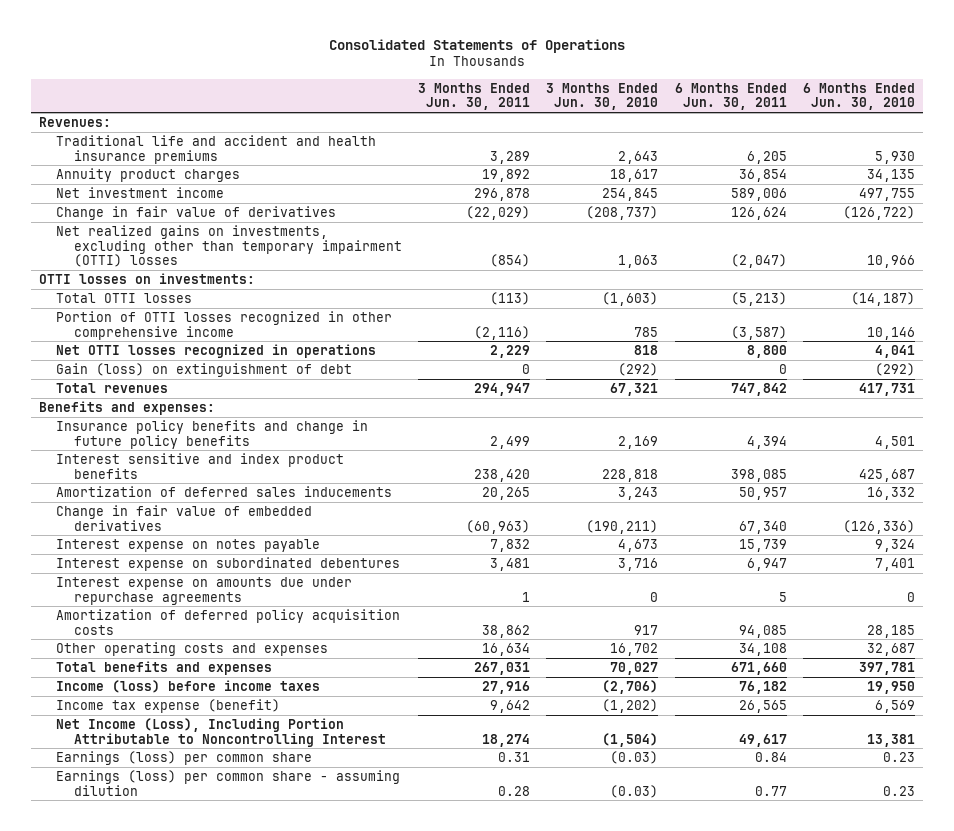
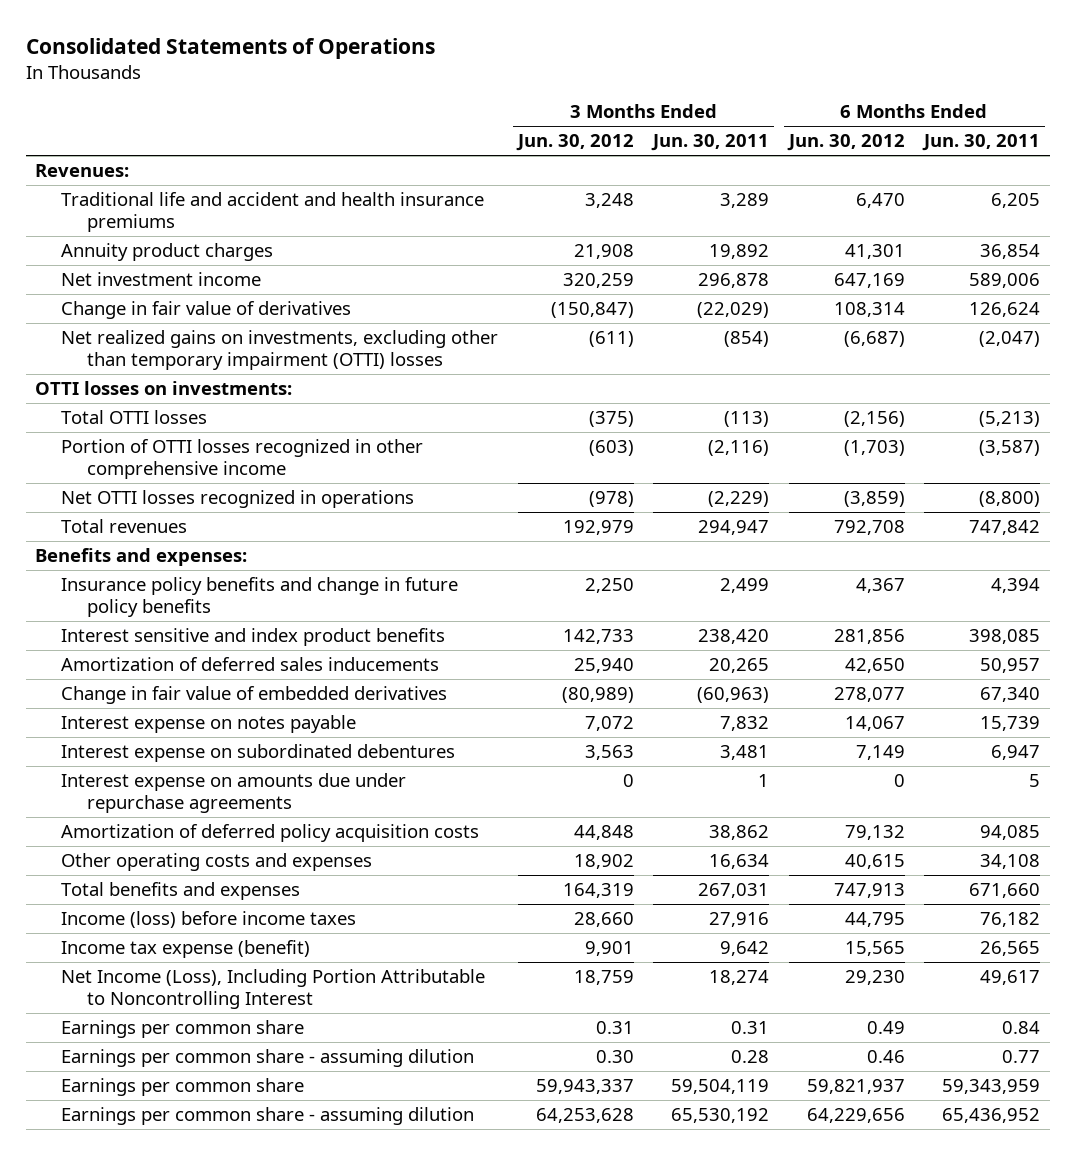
- | 3 Months Ended Jun. 30, 2011 | 3 Months Ended Jun. 30, 2010 | 6 Months Ended Jun. 30, 2011 | 6 Months Ended Jun. 30, 2010
+ | 3 Months Ended Jun. 30, 2012 | 3 Months Ended Jun. 30, 2011 | 6 Months Ended Jun. 30, 2012 | 6 Months Ended Jun. 30, 2011
- Net OTTI losses recognized in operations | 2,229 | 818 | 8,800 | 4,041
- Gain (loss) on extinguishment of debt | 0 | (292) | 0 | (292)
+ Net OTTI losses recognized in operations | (978) | (2,229) | (3,859) | (8,800)
- Earnings (loss) per common share | 0.31 | (0.03) | 0.84 | 0.23
- Earnings (loss) per common share - assuming dilution | 0.28 | (0.03) | 0.77 | 0.23
+ Earnings per common share | 0.31 | 0.31 | 0.49 | 0.84
+ Earnings per common share - assuming dilution | 0.30 | 0.28 | 0.46 | 0.77
+ Earnings per common share | 59,943,337 | 59,504,119 | 59,821,937 | 59,343,959
+ Earnings per common share - assuming dilution | 64,253,628 | 65,530,192 | 64,229,656 | 65,436,952

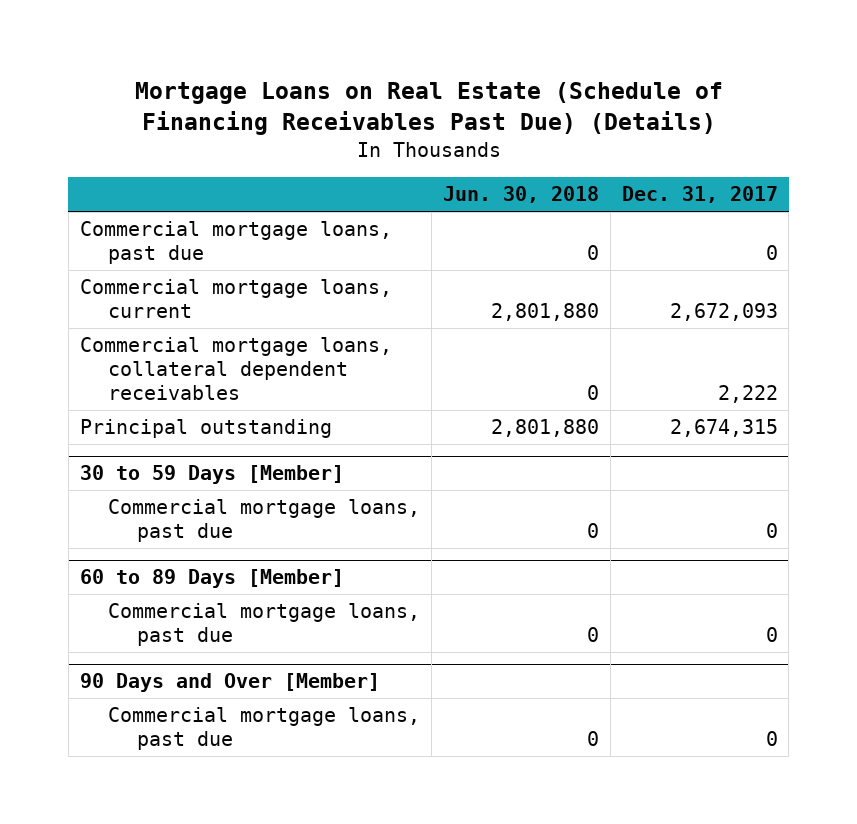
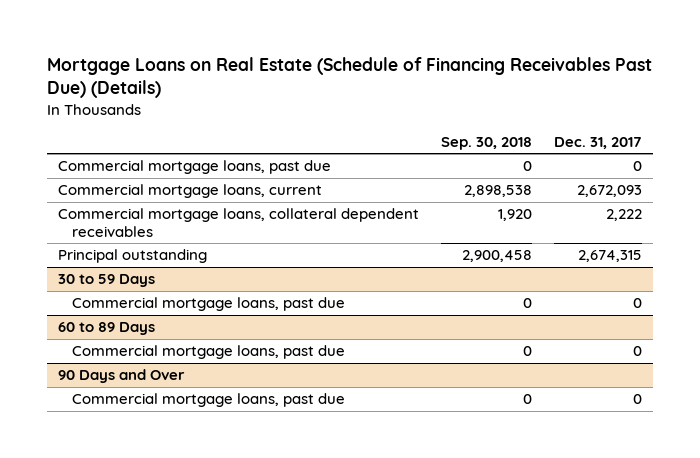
- | Jun. 30, 2018 | Dec. 31, 2017
+ | Sep. 30, 2018 | Dec. 31, 2017
- 30 to 59 Days [Member]
+ 30 to 59 Days
- 60 to 89 Days [Member]
+ 60 to 89 Days
- 90 Days and Over [Member]
+ 90 Days and Over

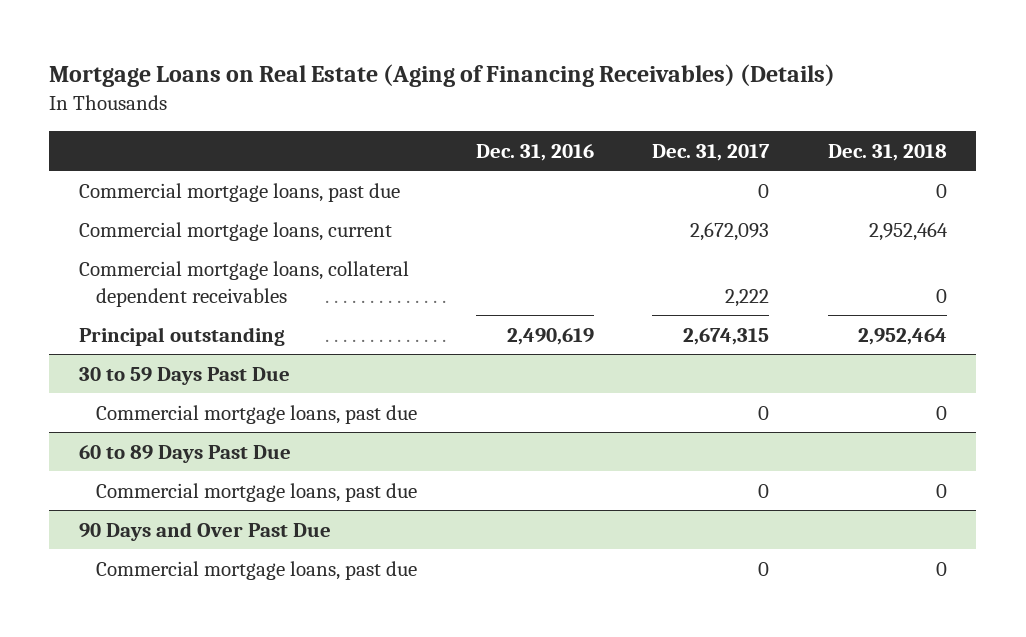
- Mortgage Loans on Real Estate (Schedule of Financing Receivables Past Due) (Details)
+ Mortgage Loans on Real Estate (Aging of Financing Receivables) (Details)
- | Sep. 30, 2018 | Dec. 31, 2017
+ | Dec. 31, 2016 | Dec. 31, 2017 | Dec. 31, 2018
- 30 to 59 Days
+ 30 to 59 Days Past Due
- 60 to 89 Days
+ 60 to 89 Days Past Due
- 90 Days and Over
+ 90 Days and Over Past Due

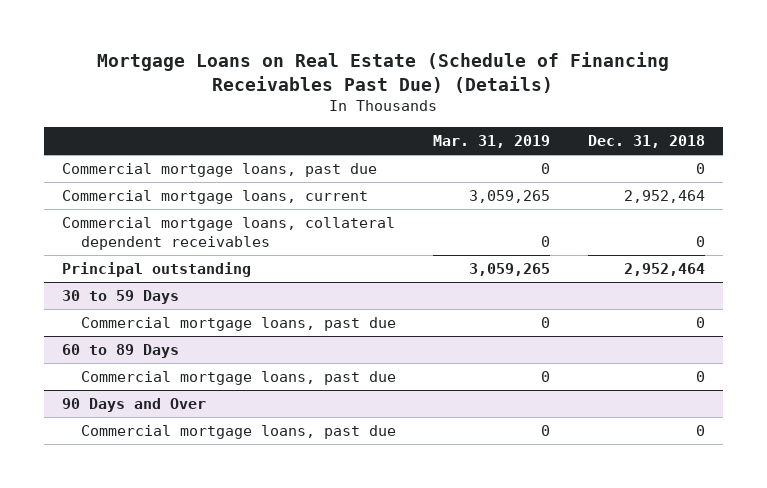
- Mortgage Loans on Real Estate (Aging of Financing Receivables) (Details)
+ Mortgage Loans on Real Estate (Schedule of Financing Receivables Past Due) (Details)
- | Dec. 31, 2016 | Dec. 31, 2017 | Dec. 31, 2018
+ | Mar. 31, 2019 | Dec. 31, 2018
- 30 to 59 Days Past Due
+ 30 to 59 Days
- 60 to 89 Days Past Due
+ 60 to 89 Days
- 90 Days and Over Past Due
+ 90 Days and Over

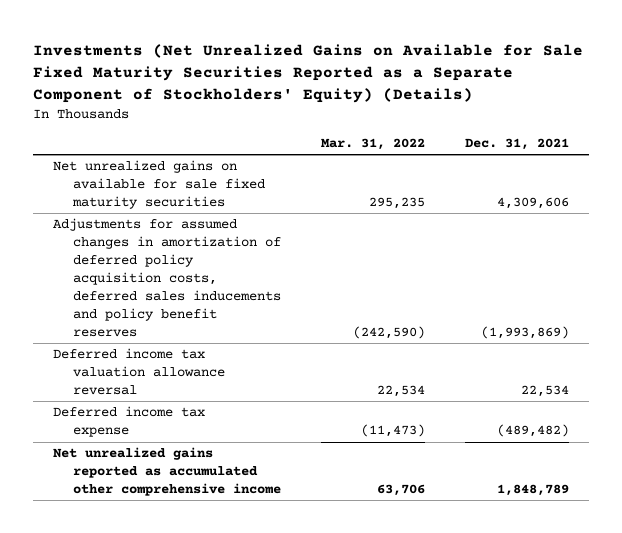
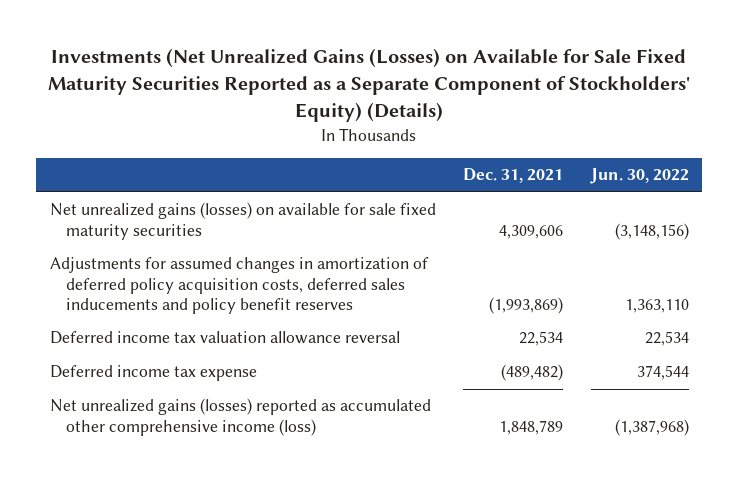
- Investments (Net Unrealized Gains on Available for Sale Fixed Maturity Securities Reported as a Separate Component of Stockholders' Equity) (Details)
+ Investments (Net Unrealized Gains (Losses) on Available for Sale Fixed Maturity Securities Reported as a Separate Component of Stockholders' Equity) (Details)
- | Mar. 31, 2022 | Dec. 31, 2021
+ | Dec. 31, 2021 | Jun. 30, 2022
- Net unrealized gains on available for sale fixed maturity securities | 295,235 | 4,309,606
+ Net unrealized gains (losses) on available for sale fixed maturity securities | 4,309,606 | (3,148,156)
- Net unrealized gains reported as accumulated other comprehensive income | 63,706 | 1,848,789
+ Net unrealized gains (losses) reported as accumulated other comprehensive income (loss) | 1,848,789 | (1,387,968)

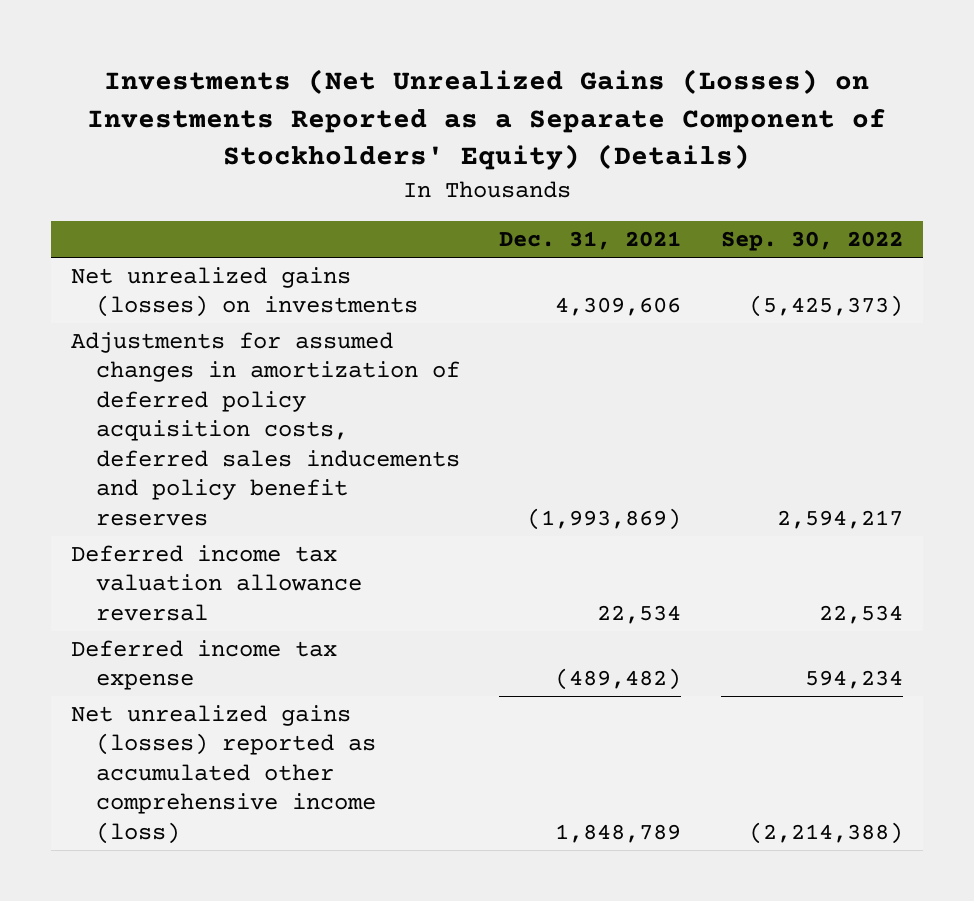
- Investments (Net Unrealized Gains (Losses) on Available for Sale Fixed Maturity Securities Reported as a Separate Component of Stockholders' Equity) (Details)
+ Investments (Net Unrealized Gains (Losses) on Investments Reported as a Separate Component of Stockholders' Equity) (Details)
- | Dec. 31, 2021 | Jun. 30, 2022
+ | Dec. 31, 2021 | Sep. 30, 2022
- Net unrealized gains (losses) on available for sale fixed maturity securities | 4,309,606 | (3,148,156)
+ Net unrealized gains (losses) on investments | 4,309,606 | (5,425,373)

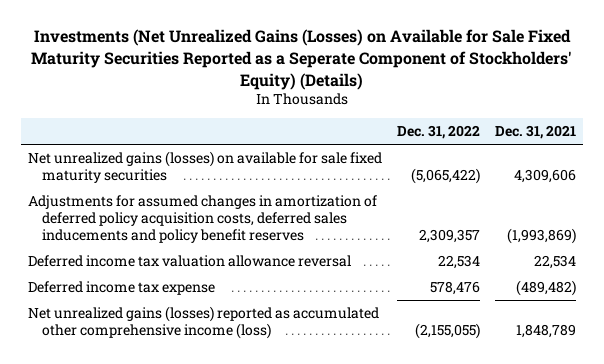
- Investments (Net Unrealized Gains (Losses) on Investments Reported as a Separate Component of Stockholders' Equity) (Details)
+ Investments (Net Unrealized Gains (Losses) on Available for Sale Fixed Maturity Securities Reported as a Seperate Component of Stockholders' Equity) (Details)
- | Dec. 31, 2021 | Sep. 30, 2022
+ | Dec. 31, 2022 | Dec. 31, 2021
- Net unrealized gains (losses) on investments | 4,309,606 | (5,425,373)
+ Net unrealized gains (losses) on available for sale fixed maturity securities | (5,065,422) | 4,309,606

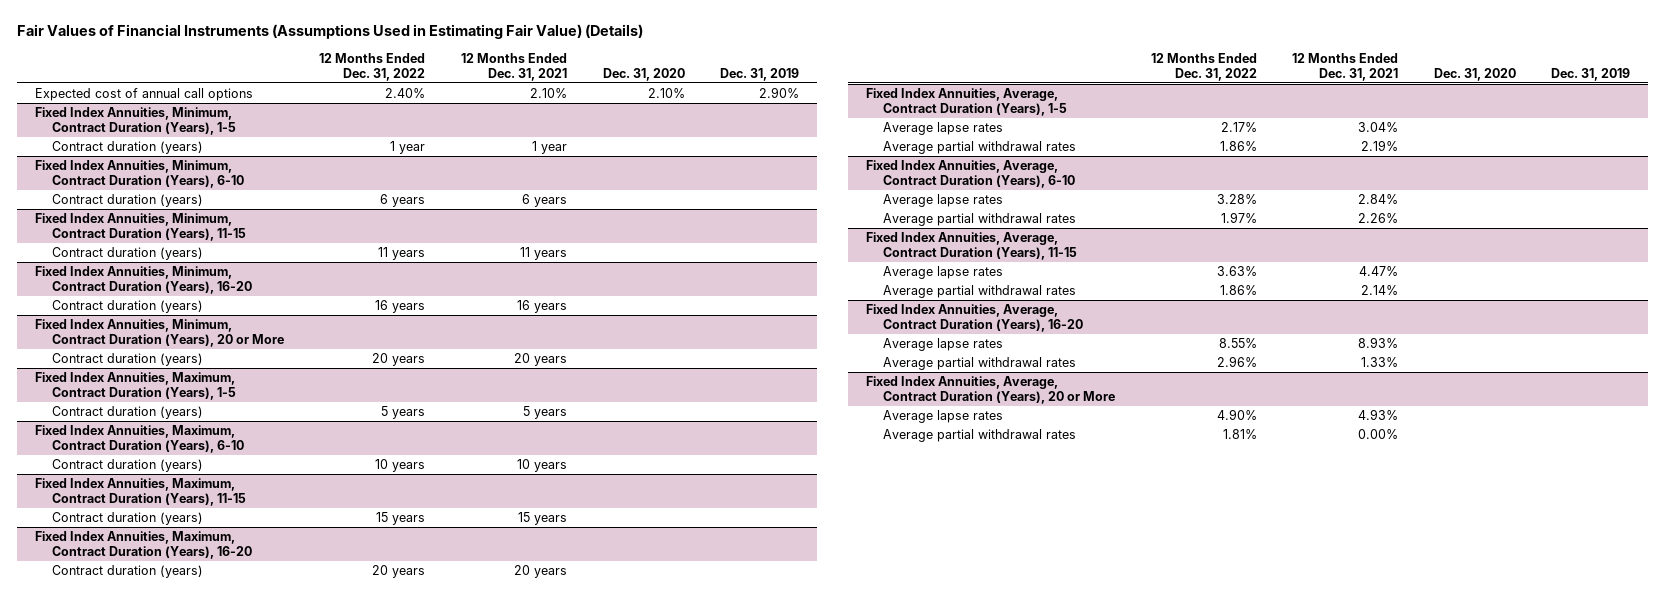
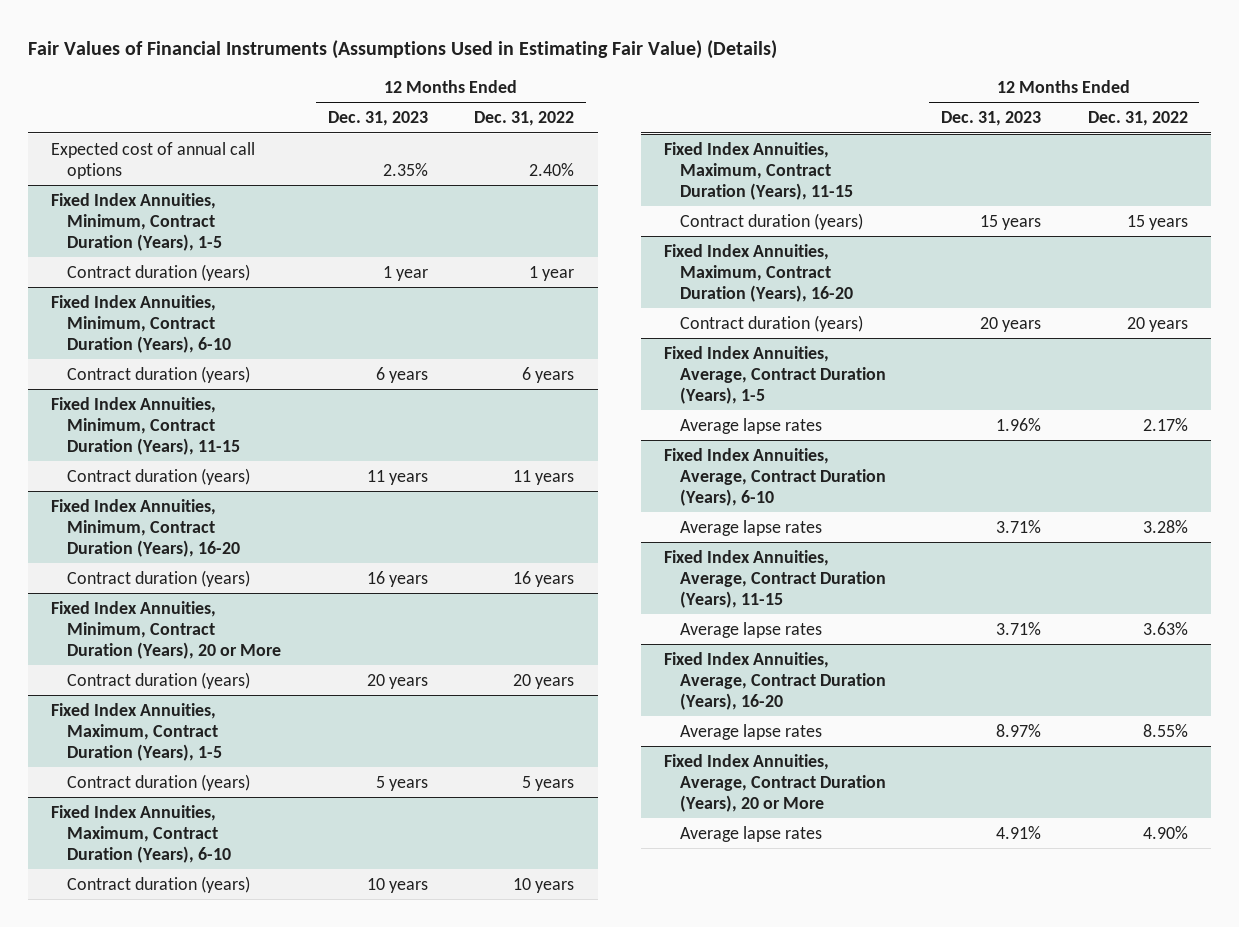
- | 12 Months Ended Dec. 31, 2022 | 12 Months Ended Dec. 31, 2021 | Dec. 31, 2020 | Dec. 31, 2019
+ | 12 Months Ended Dec. 31, 2023 | 12 Months Ended Dec. 31, 2022
@ Fixed Index Annuities, Average, Contract Duration (Years), 1-5
- Average partial withdrawal rates | 1.86% | 2.19% | |
@ Fixed Index Annuities, Average, Contract Duration (Years), 6-10
- Average partial withdrawal rates | 1.97% | 2.26% | |
@ Fixed Index Annuities, Average, Contract Duration (Years), 11-15
- Average partial withdrawal rates | 1.86% | 2.14% | |
@ Fixed Index Annuities, Average, Contract Duration (Years), 16-20
- Average partial withdrawal rates | 2.96% | 1.33% | |
@ Fixed Index Annuities, Average, Contract Duration (Years), 20 or More
- Average partial withdrawal rates | 1.81% | 0.00% | |

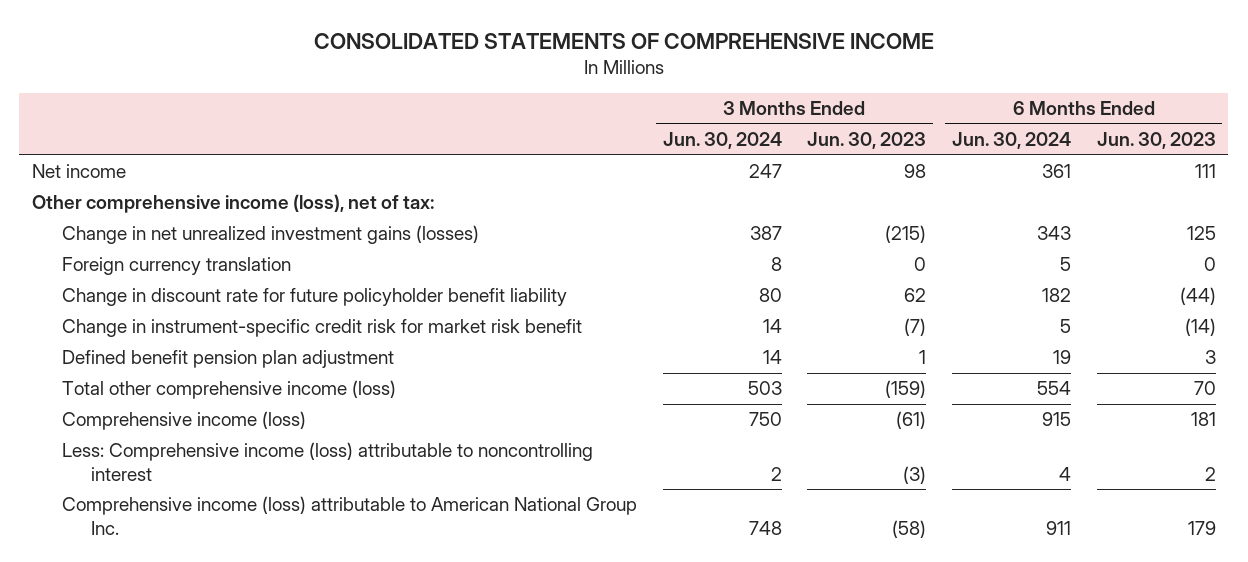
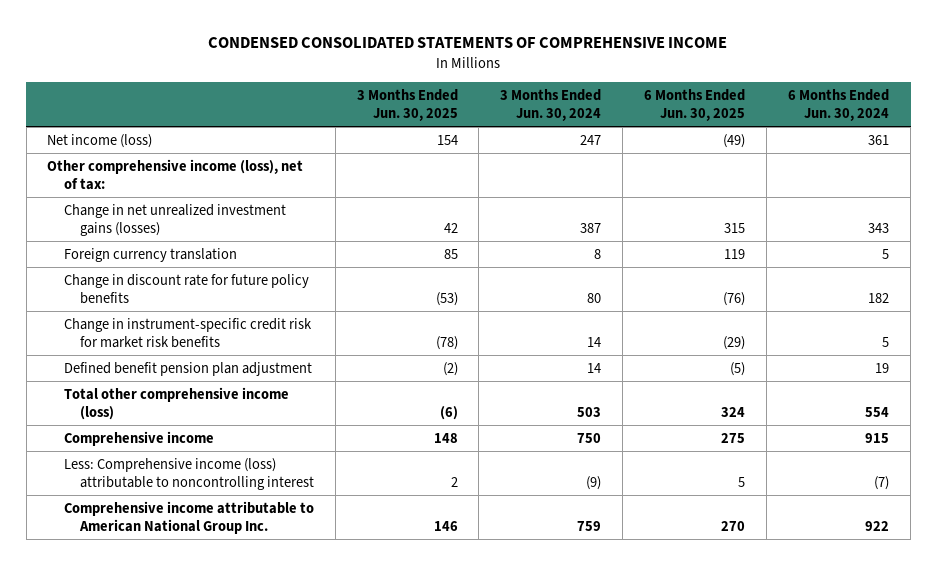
- CONSOLIDATED STATEMENTS OF COMPREHENSIVE INCOME
+ CONDENSED CONSOLIDATED STATEMENTS OF COMPREHENSIVE INCOME
- | 3 Months Ended Jun. 30, 2024 | 3 Months Ended Jun. 30, 2023 | 6 Months Ended Jun. 30, 2024 | 6 Months Ended Jun. 30, 2023
+ | 3 Months Ended Jun. 30, 2025 | 3 Months Ended Jun. 30, 2024 | 6 Months Ended Jun. 30, 2025 | 6 Months Ended Jun. 30, 2024
- Net income | 247 | 98 | 361 | 111
+ Net income (loss) | 154 | 247 | (49) | 361
- Change in discount rate for future policyholder benefit liability | 80 | 62 | 182 | (44)
- Change in instrument-specific credit risk for market risk benefit | 14 | (7) | 5 | (14)
+ Change in discount rate for future policy benefits | (53) | 80 | (76) | 182
+ Change in instrument-specific credit risk for market risk benefits | (78) | 14 | (29) | 5
- Comprehensive income (loss) | 750 | (61) | 915 | 181
- Less: Comprehensive income (loss) attributable to noncontrolling interest | 2 | (3) | 4 | 2
- Comprehensive income (loss) attributable to American National Group Inc. | 748 | (58) | 911 | 179
+ Comprehensive income | 148 | 750 | 275 | 915
+ Less: Comprehensive income (loss) attributable to noncontrolling interest | 2 | (9) | 5 | (7)
+ Comprehensive income attributable to American National Group Inc. | 146 | 759 | 270 | 922

